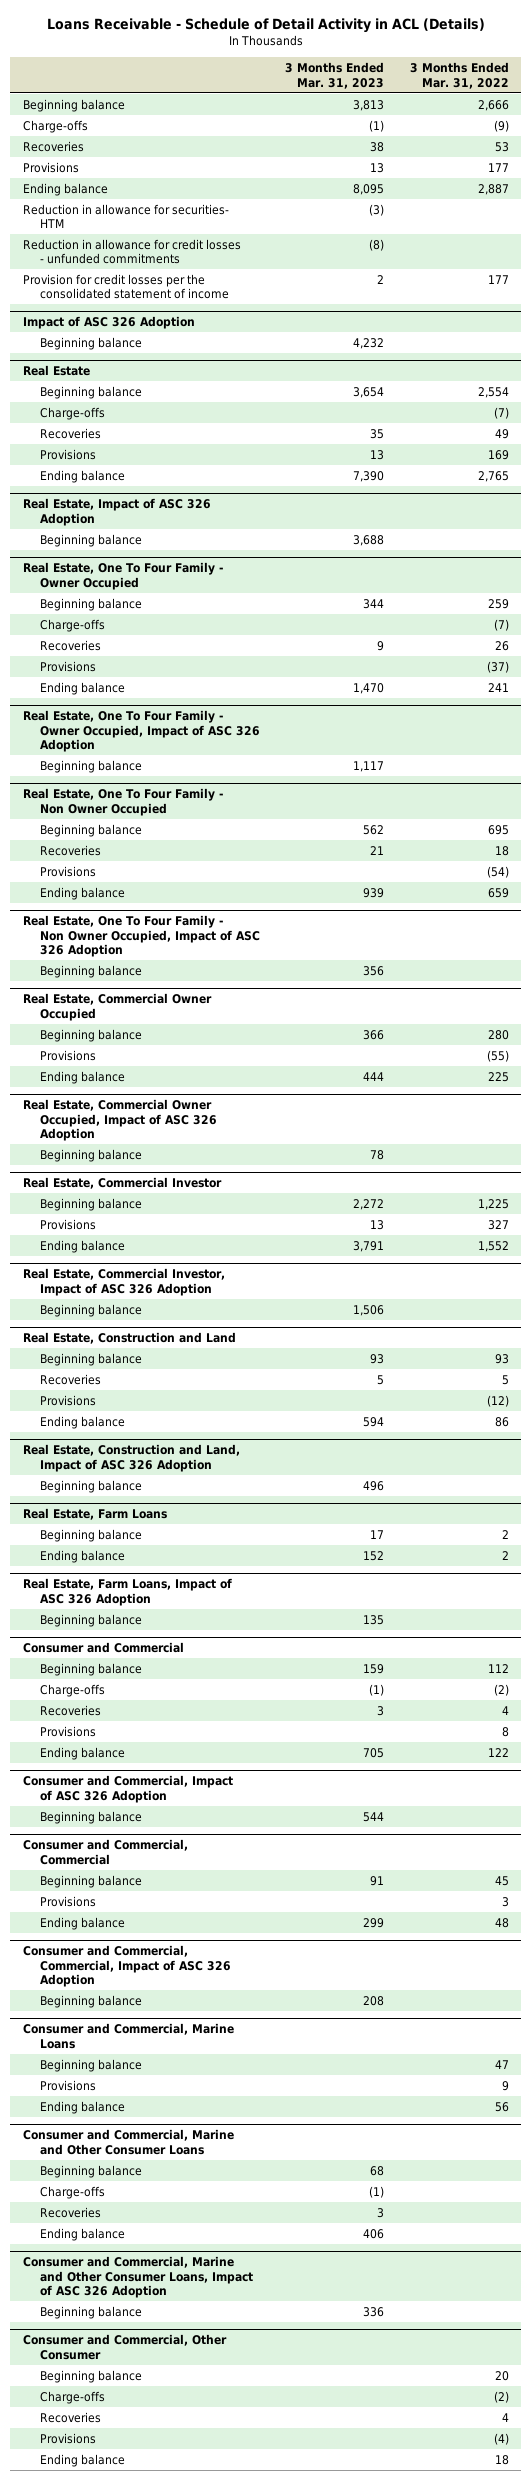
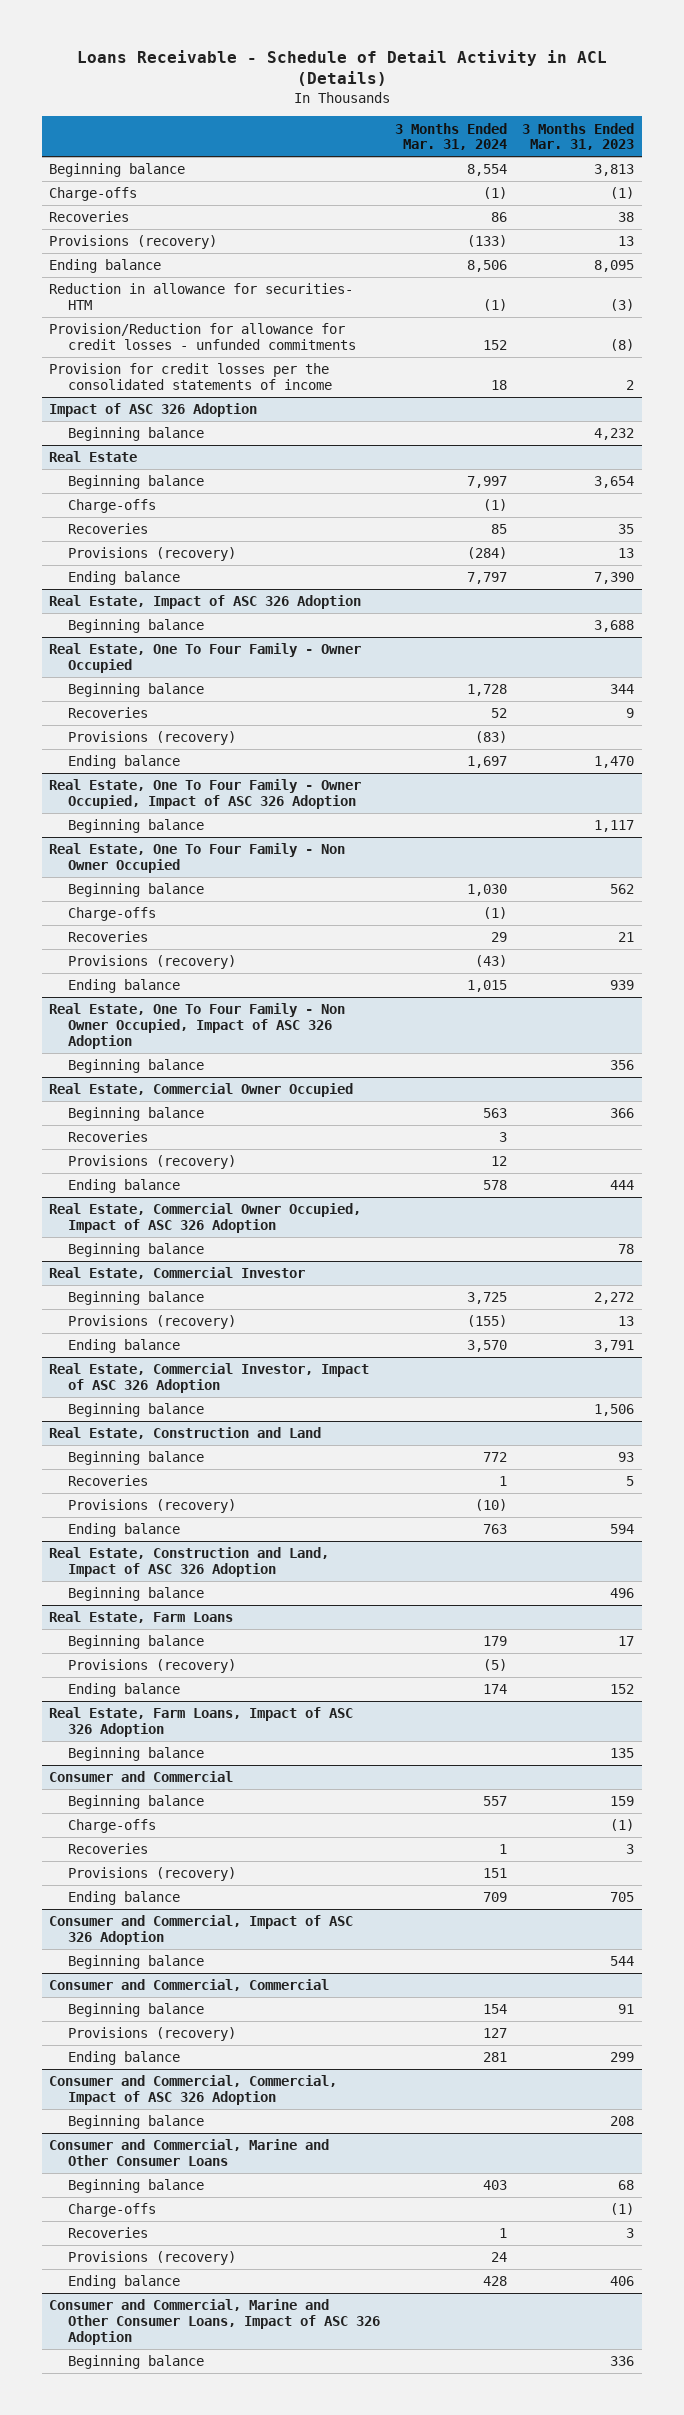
- | 3 Months Ended Mar. 31, 2023 | 3 Months Ended Mar. 31, 2022
+ | 3 Months Ended Mar. 31, 2024 | 3 Months Ended Mar. 31, 2023
- Provisions | 13 | 177
+ Provisions (recovery) | (133) | 13
- Reduction in allowance for credit losses - unfunded commitments | (8) |
- Provision for credit losses per the consolidated statement of income | 2 | 177
+ Provision/Reduction for allowance for credit losses - unfunded commitments | 152 | (8)
+ Provision for credit losses per the consolidated statements of income | 18 | 2
@ Real Estate
- Provisions | 13 | 169
+ Provisions (recovery) | (284) | 13
@ Real Estate, One To Four Family - Owner Occupied
- Charge-offs | | (7)
- Provisions | | (37)
+ Provisions (recovery) | (83) |
@ Real Estate, One To Four Family - Non Owner Occupied
+ Charge-offs | (1) |
- Provisions | | (54)
+ Provisions (recovery) | (43) |
@ Real Estate, Commercial Owner Occupied
- Provisions | | (55)
+ Recoveries | 3 |
+ Provisions (recovery) | 12 |
@ Real Estate, Commercial Investor
- Provisions | 13 | 327
+ Provisions (recovery) | (155) | 13
@ Real Estate, Construction and Land
- Provisions | | (12)
+ Provisions (recovery) | (10) |
@ Real Estate, Farm Loans
+ Provisions (recovery) | (5) |
@ Consumer and Commercial
- Provisions | | 8
+ Provisions (recovery) | 151 |
@ Consumer and Commercial, Commercial
- Provisions | | 3
+ Provisions (recovery) | 127 |
- Consumer and Commercial, Marine Loans
- Beginning balance | | 47
- Provisions | | 9
- Ending balance | | 56
@ Consumer and Commercial, Marine and Other Consumer Loans
+ Provisions (recovery) | 24 |
- Consumer and Commercial, Other Consumer
- Beginning balance | | 20
- Charge-offs | | (2)
- Recoveries | | 4
- Provisions | | (4)
- Ending balance | | 18

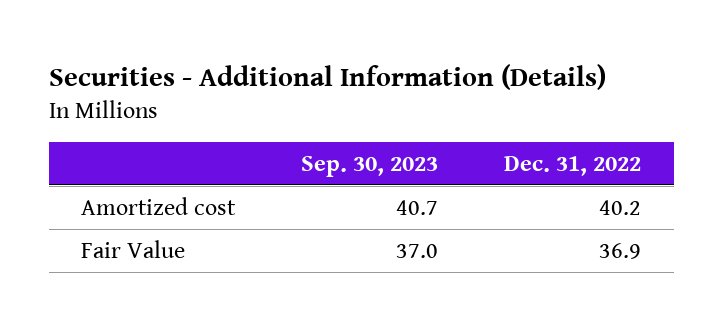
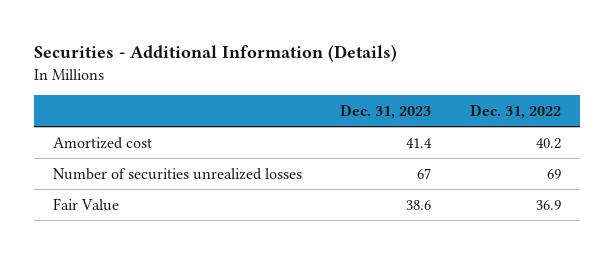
- | Sep. 30, 2023 | Dec. 31, 2022
+ | Dec. 31, 2023 | Dec. 31, 2022
+ Number of securities unrealized losses | 67 | 69

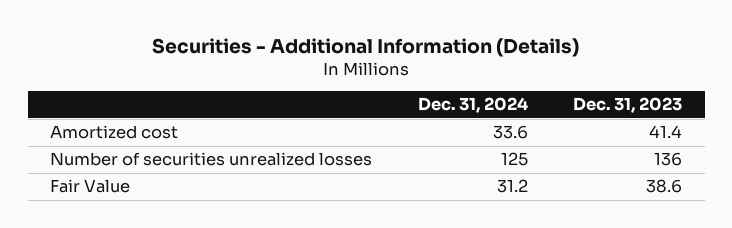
- | Dec. 31, 2023 | Dec. 31, 2022
+ | Dec. 31, 2024 | Dec. 31, 2023
- Number of securities unrealized losses | 67 | 69
+ Number of securities unrealized losses | 125 | 136

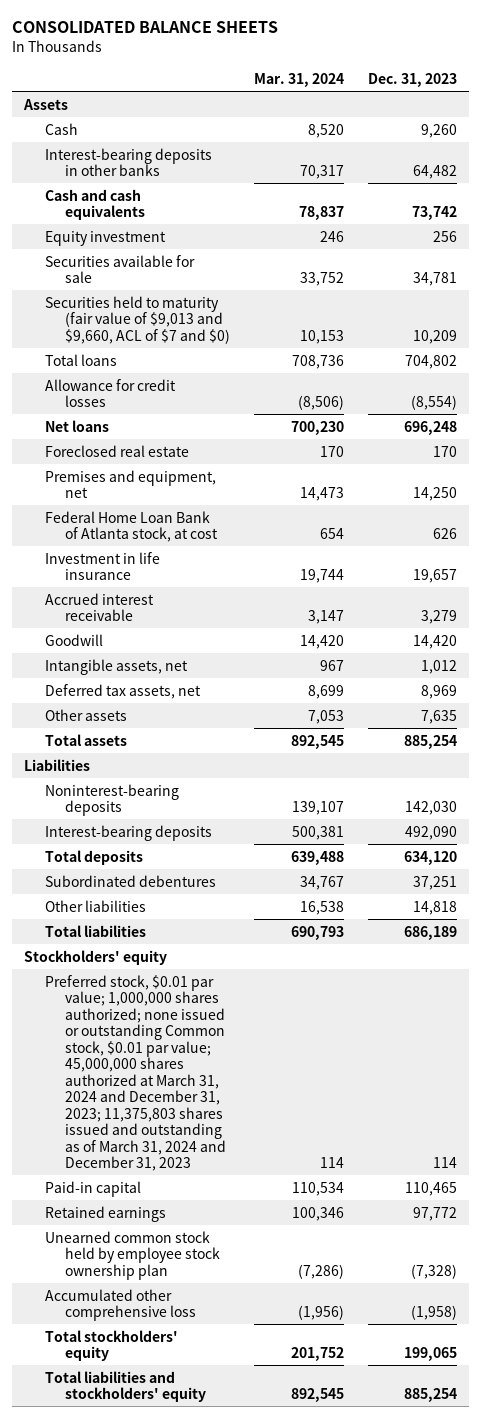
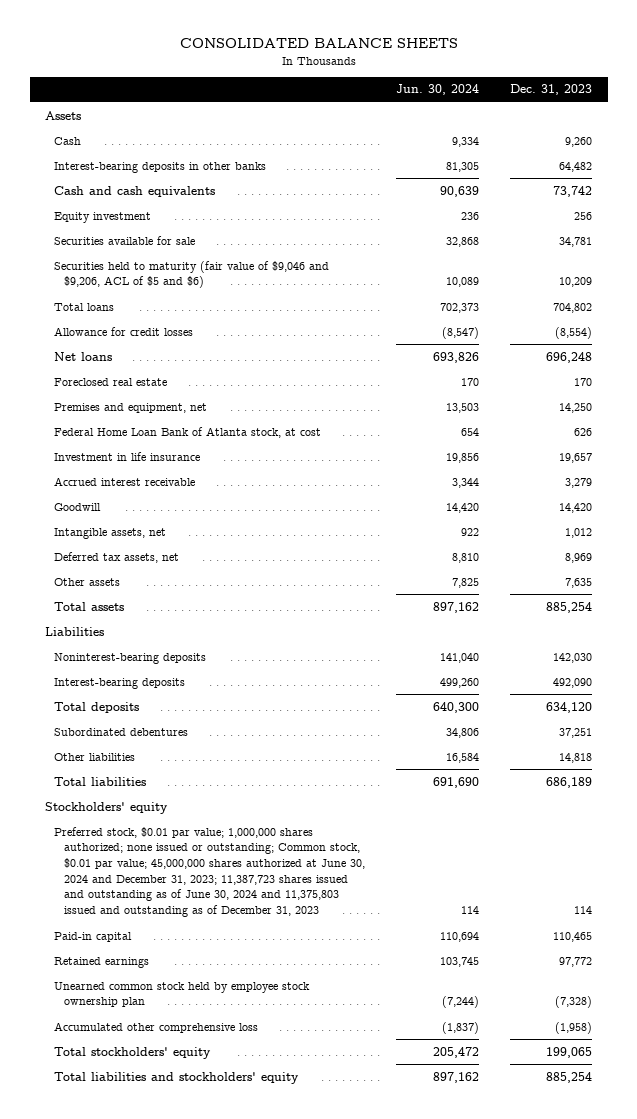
- | Mar. 31, 2024 | Dec. 31, 2023
+ | Jun. 30, 2024 | Dec. 31, 2023
- Securities held to maturity (fair value of $9,013 and $9,660, ACL of $7 and $0) | 10,153 | 10,209
+ Securities held to maturity (fair value of $9,046 and $9,206, ACL of $5 and $6) | 10,089 | 10,209
- Preferred stock, $0.01 par value; 1,000,000 shares authorized; none issued or outstanding Common stock, $0.01 par value; 45,000,000 shares authorized at March 31, 2024 and December 31, 2023; 11,375,803 shares issued and outstanding as of March 31, 2024 and December 31, 2023 | 114 | 114
+ Preferred stock, $0.01 par value; 1,000,000 shares authorized; none issued or outstanding; Common stock, $0.01 par value; 45,000,000 shares authorized at June 30, 2024 and December 31, 2023; 11,387,723 shares issued and outstanding as of June 30, 2024 and 11,375,803 issued and outstanding as of December 31, 2023 | 114 | 114

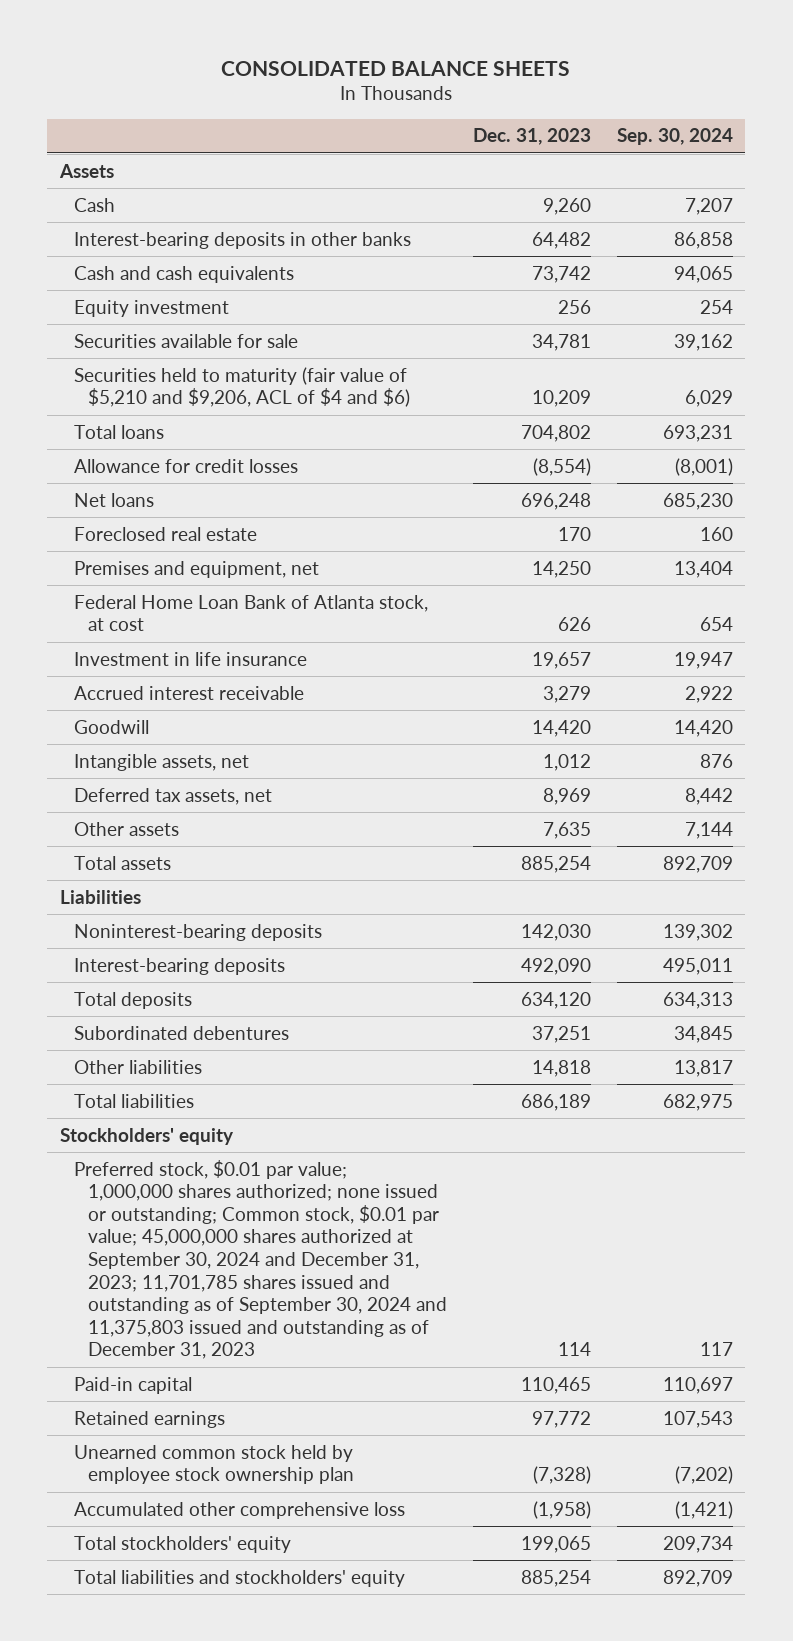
- | Jun. 30, 2024 | Dec. 31, 2023
+ | Dec. 31, 2023 | Sep. 30, 2024
- Securities held to maturity (fair value of $9,046 and $9,206, ACL of $5 and $6) | 10,089 | 10,209
+ Securities held to maturity (fair value of $5,210 and $9,206, ACL of $4 and $6) | 10,209 | 6,029
- Preferred stock, $0.01 par value; 1,000,000 shares authorized; none issued or outstanding; Common stock, $0.01 par value; 45,000,000 shares authorized at June 30, 2024 and December 31, 2023; 11,387,723 shares issued and outstanding as of June 30, 2024 and 11,375,803 issued and outstanding as of December 31, 2023 | 114 | 114
+ Preferred stock, $0.01 par value; 1,000,000 shares authorized; none issued or outstanding; Common stock, $0.01 par value; 45,000,000 shares authorized at September 30, 2024 and December 31, 2023; 11,701,785 shares issued and outstanding as of September 30, 2024 and 11,375,803 issued and outstanding as of December 31, 2023 | 114 | 117

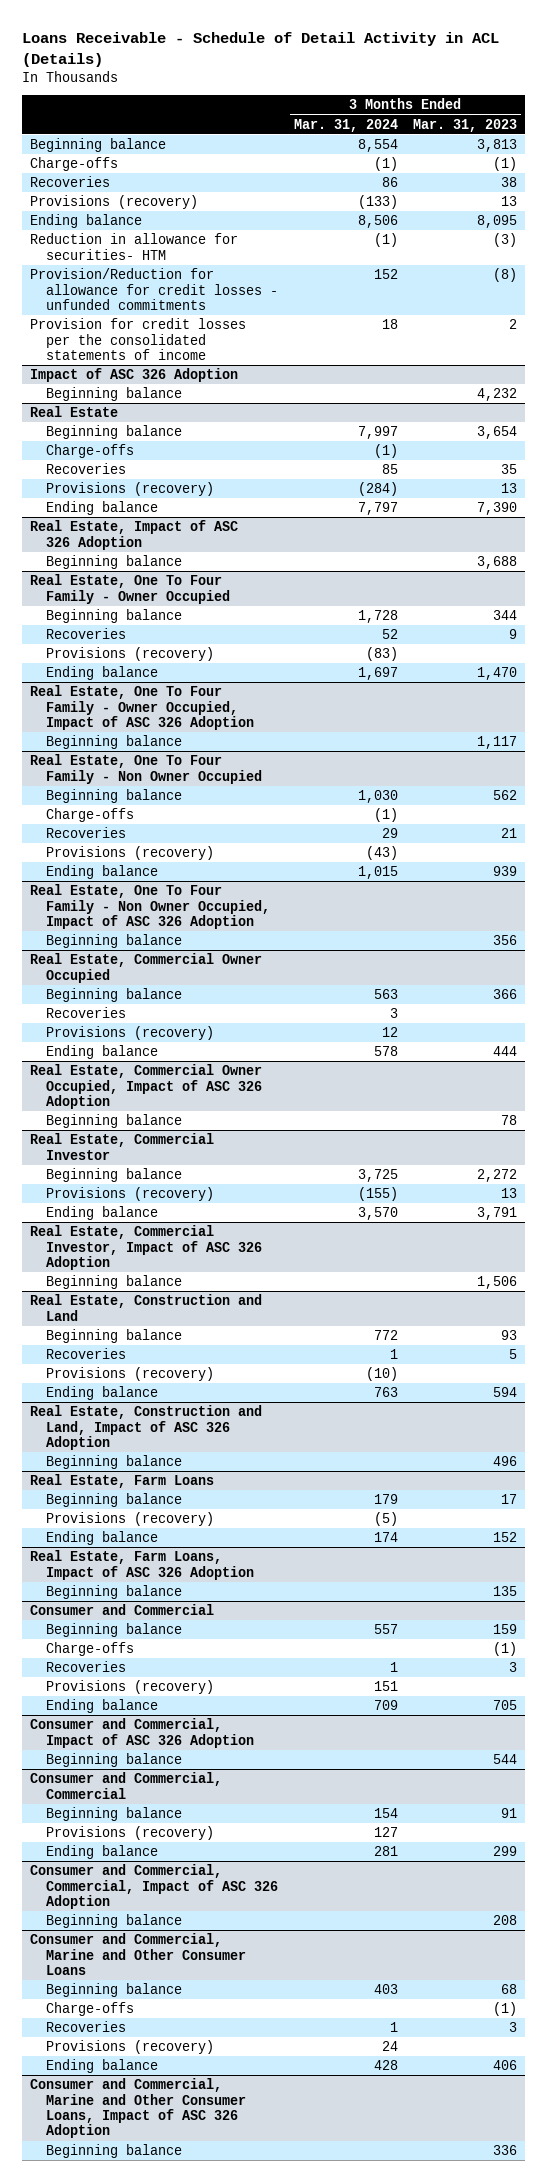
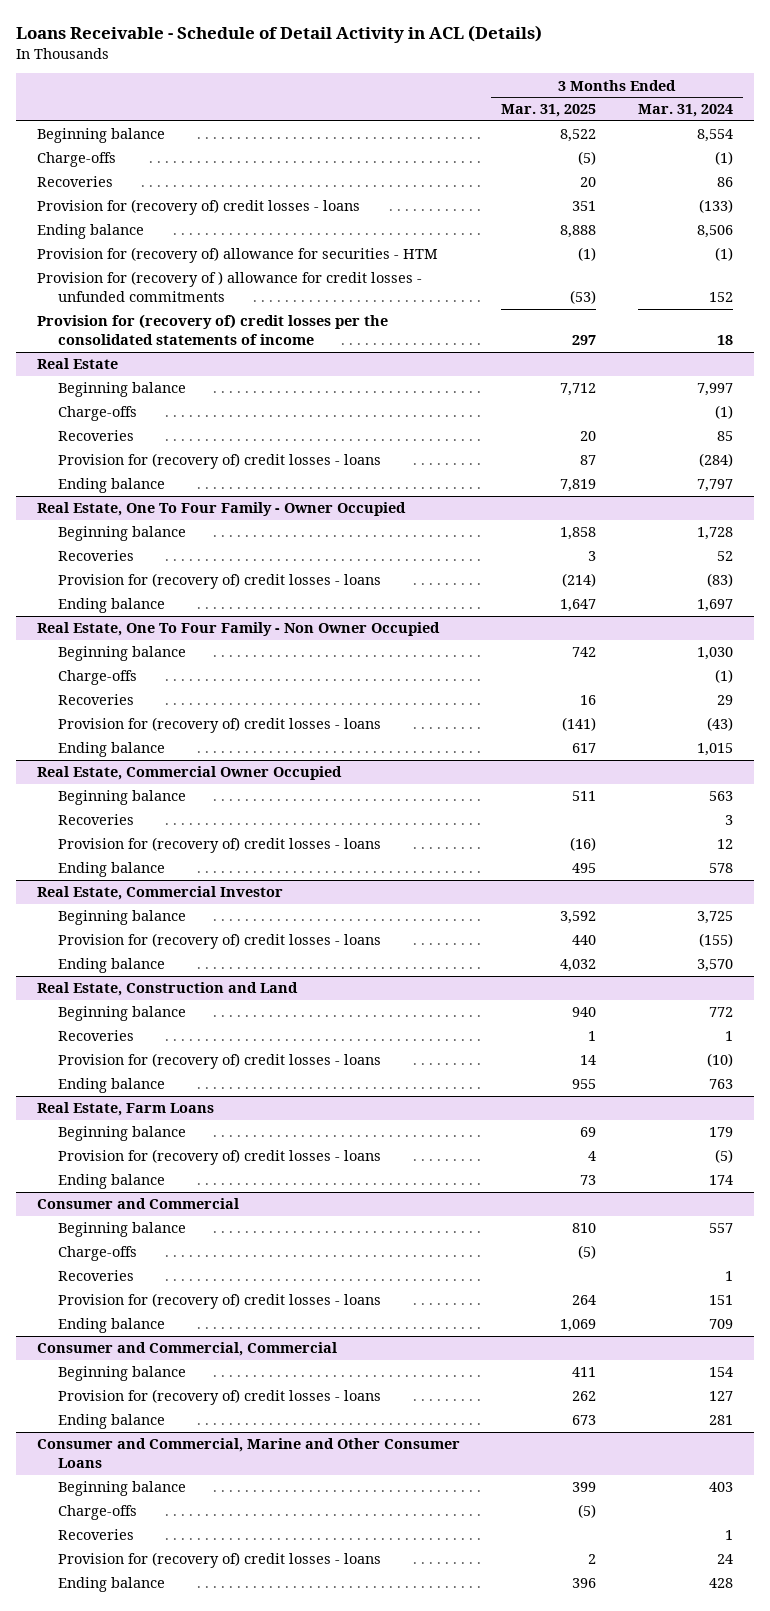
- | 3 Months Ended Mar. 31, 2024 | 3 Months Ended Mar. 31, 2023
+ | 3 Months Ended Mar. 31, 2025 | 3 Months Ended Mar. 31, 2024
- Provisions (recovery) | (133) | 13
+ Provision for (recovery of) credit losses - loans | 351 | (133)
- Reduction in allowance for securities- HTM | (1) | (3)
- Provision/Reduction for allowance for credit losses - unfunded commitments | 152 | (8)
- Provision for credit losses per the consolidated statements of income | 18 | 2
- Impact of ASC 326 Adoption
- Beginning balance | | 4,232
+ Provision for (recovery of) allowance for securities - HTM | (1) | (1)
+ Provision for (recovery of ) allowance for credit losses - unfunded commitments | (53) | 152
+ Provision for (recovery of) credit losses per the consolidated statements of income | 297 | 18
@ Real Estate
- Provisions (recovery) | (284) | 13
+ Provision for (recovery of) credit losses - loans | 87 | (284)
- Real Estate, Impact of ASC 326 Adoption
- Beginning balance | | 3,688
@ Real Estate, One To Four Family - Owner Occupied
- Provisions (recovery) | (83) |
+ Provision for (recovery of) credit losses - loans | (214) | (83)
- Real Estate, One To Four Family - Owner Occupied, Impact of ASC 326 Adoption
- Beginning balance | | 1,117
@ Real Estate, One To Four Family - Non Owner Occupied
- Provisions (recovery) | (43) |
+ Provision for (recovery of) credit losses - loans | (141) | (43)
- Real Estate, One To Four Family - Non Owner Occupied, Impact of ASC 326 Adoption
- Beginning balance | | 356
@ Real Estate, Commercial Owner Occupied
- Provisions (recovery) | 12 |
+ Provision for (recovery of) credit losses - loans | (16) | 12
- Real Estate, Commercial Owner Occupied, Impact of ASC 326 Adoption
- Beginning balance | | 78
@ Real Estate, Commercial Investor
- Provisions (recovery) | (155) | 13
+ Provision for (recovery of) credit losses - loans | 440 | (155)
- Real Estate, Commercial Investor, Impact of ASC 326 Adoption
- Beginning balance | | 1,506
@ Real Estate, Construction and Land
- Provisions (recovery) | (10) |
+ Provision for (recovery of) credit losses - loans | 14 | (10)
- Real Estate, Construction and Land, Impact of ASC 326 Adoption
- Beginning balance | | 496
@ Real Estate, Farm Loans
- Provisions (recovery) | (5) |
+ Provision for (recovery of) credit losses - loans | 4 | (5)
- Real Estate, Farm Loans, Impact of ASC 326 Adoption
- Beginning balance | | 135
@ Consumer and Commercial
- Provisions (recovery) | 151 |
+ Provision for (recovery of) credit losses - loans | 264 | 151
- Consumer and Commercial, Impact of ASC 326 Adoption
- Beginning balance | | 544
@ Consumer and Commercial, Commercial
- Provisions (recovery) | 127 |
+ Provision for (recovery of) credit losses - loans | 262 | 127
- Consumer and Commercial, Commercial, Impact of ASC 326 Adoption
- Beginning balance | | 208
@ Consumer and Commercial, Marine and Other Consumer Loans
- Provisions (recovery) | 24 |
+ Provision for (recovery of) credit losses - loans | 2 | 24
- Consumer and Commercial, Marine and Other Consumer Loans, Impact of ASC 326 Adoption
- Beginning balance | | 336

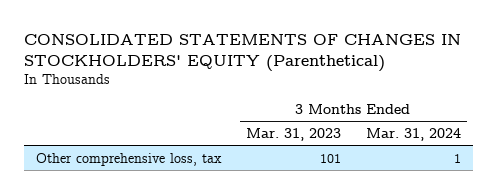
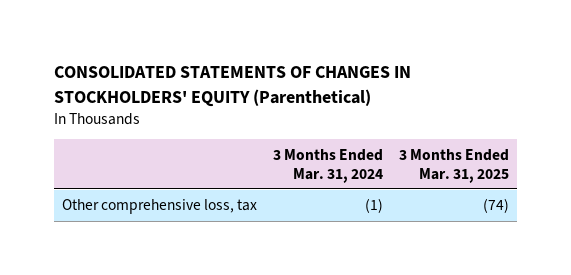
- | 3 Months Ended Mar. 31, 2023 | 3 Months Ended Mar. 31, 2024
+ | 3 Months Ended Mar. 31, 2024 | 3 Months Ended Mar. 31, 2025
- Other comprehensive loss, tax | 101 | 1
+ Other comprehensive loss, tax | (1) | (74)

